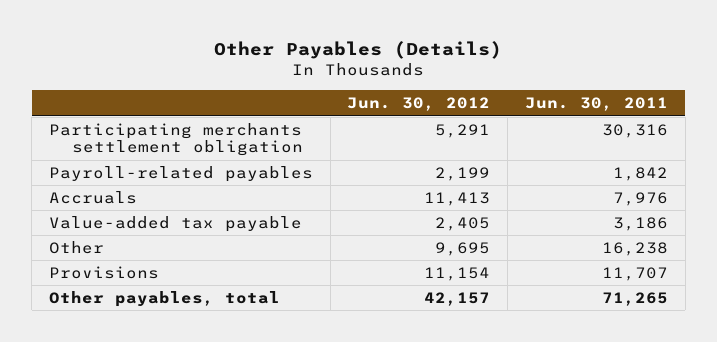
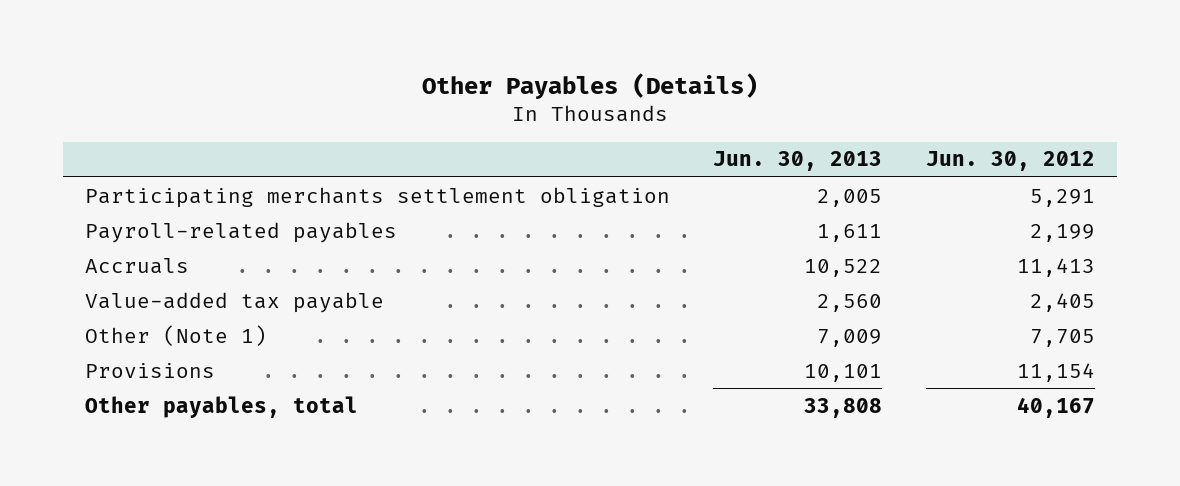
- | Jun. 30, 2012 | Jun. 30, 2011
+ | Jun. 30, 2013 | Jun. 30, 2012
- Other | 9,695 | 16,238
+ Other (Note 1) | 7,009 | 7,705
- Other payables, total | 42,157 | 71,265
+ Other payables, total | 33,808 | 40,167

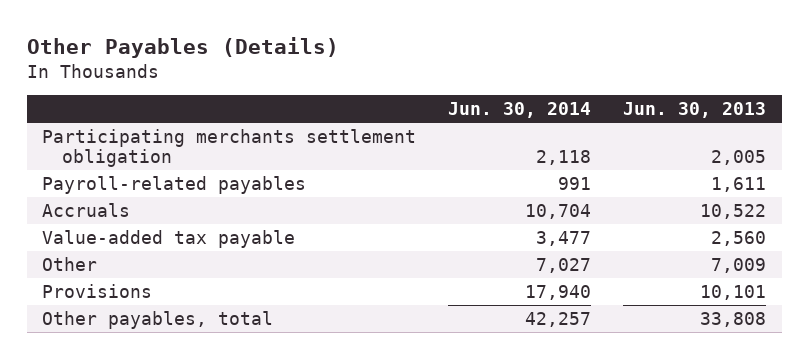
- | Jun. 30, 2013 | Jun. 30, 2012
+ | Jun. 30, 2014 | Jun. 30, 2013
- Other (Note 1) | 7,009 | 7,705
+ Other | 7,027 | 7,009

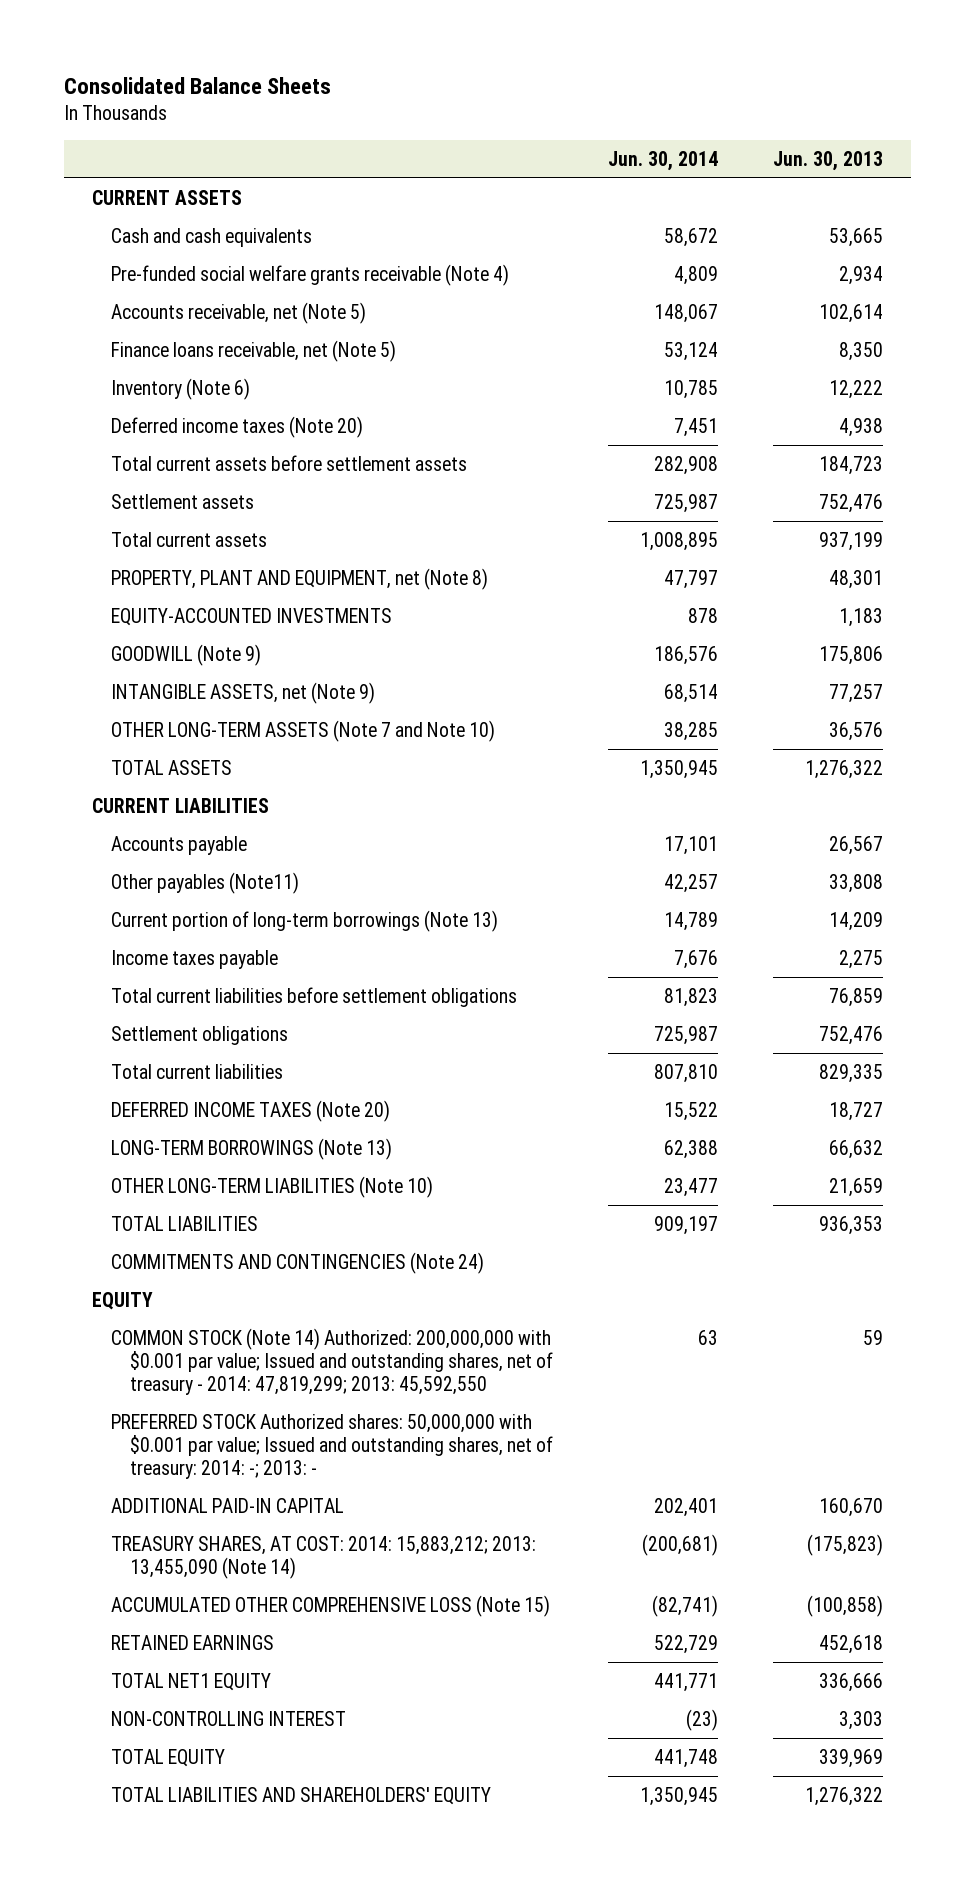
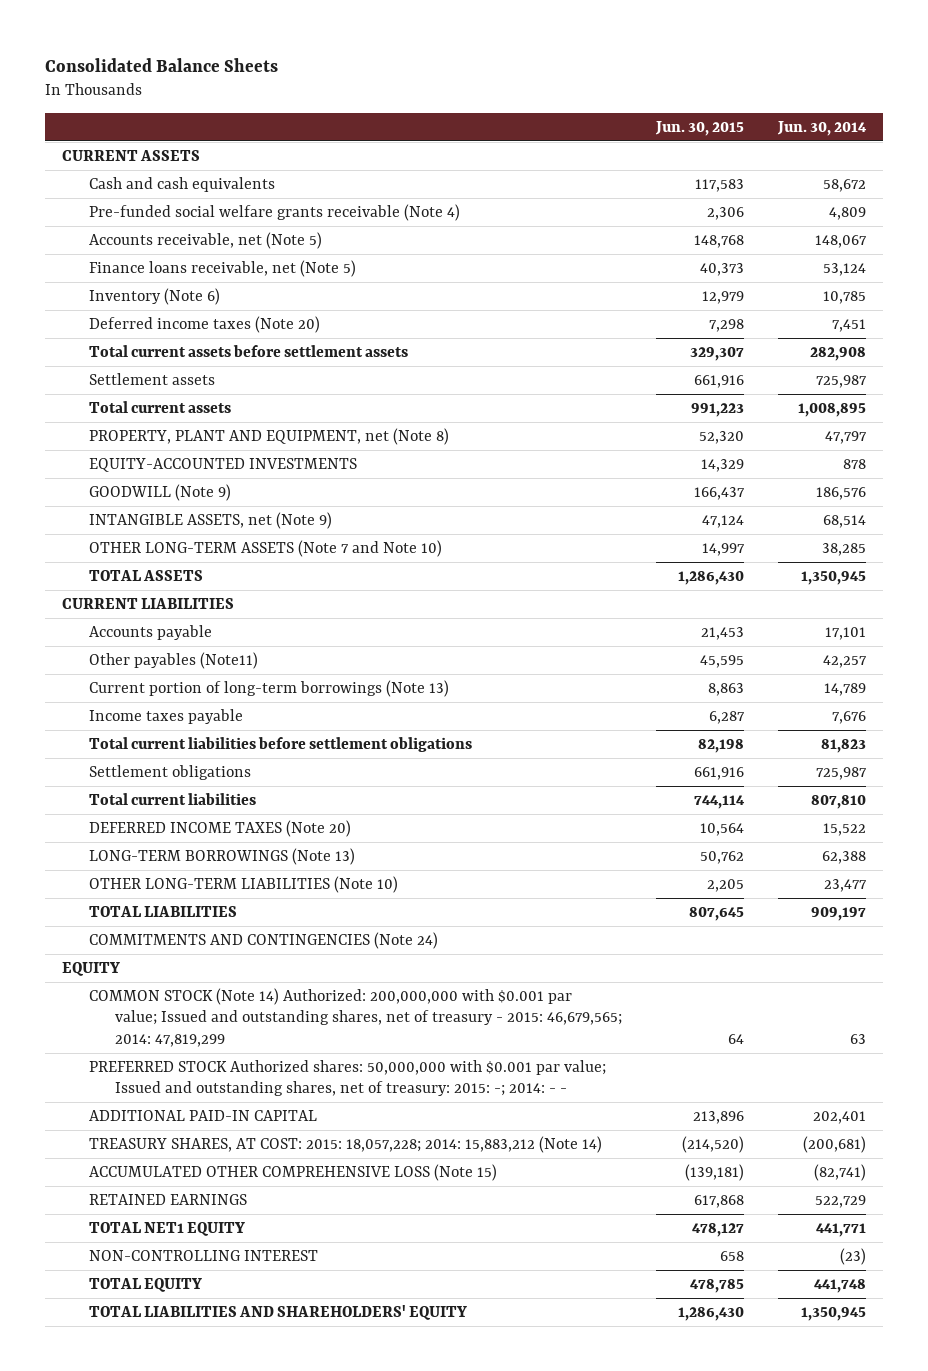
- | Jun. 30, 2014 | Jun. 30, 2013
+ | Jun. 30, 2015 | Jun. 30, 2014
- COMMON STOCK (Note 14) Authorized: 200,000,000 with $0.001 par value; Issued and outstanding shares, net of treasury - 2014: 47,819,299; 2013: 45,592,550 | 63 | 59
- PREFERRED STOCK Authorized shares: 50,000,000 with $0.001 par value; Issued and outstanding shares, net of treasury: 2014: -; 2013: -
+ COMMON STOCK (Note 14) Authorized: 200,000,000 with $0.001 par value; Issued and outstanding shares, net of treasury - 2015: 46,679,565; 2014: 47,819,299 | 64 | 63
+ PREFERRED STOCK Authorized shares: 50,000,000 with $0.001 par value; Issued and outstanding shares, net of treasury: 2015: -; 2014: - -
- TREASURY SHARES, AT COST: 2014: 15,883,212; 2013: 13,455,090 (Note 14) | (200,681) | (175,823)
+ TREASURY SHARES, AT COST: 2015: 18,057,228; 2014: 15,883,212 (Note 14) | (214,520) | (200,681)

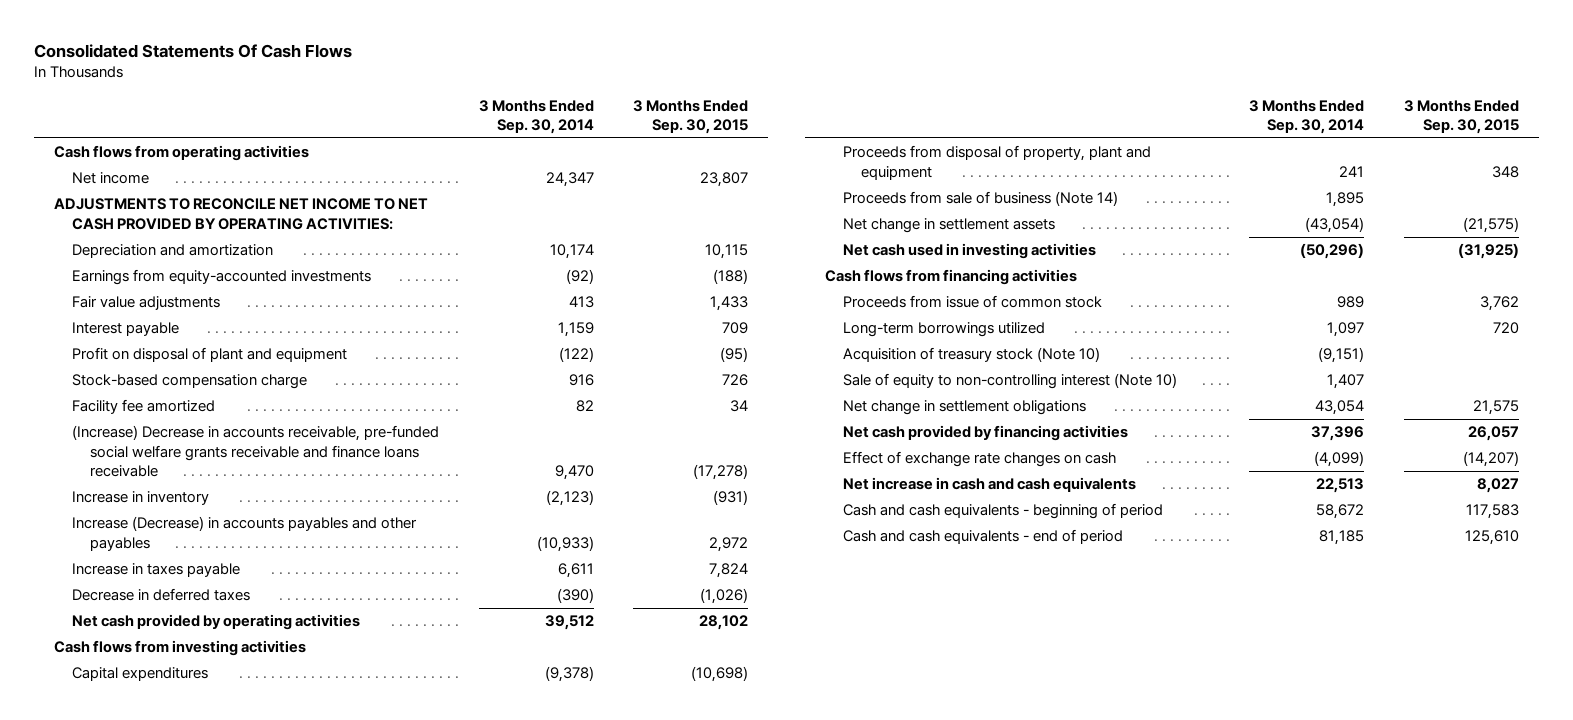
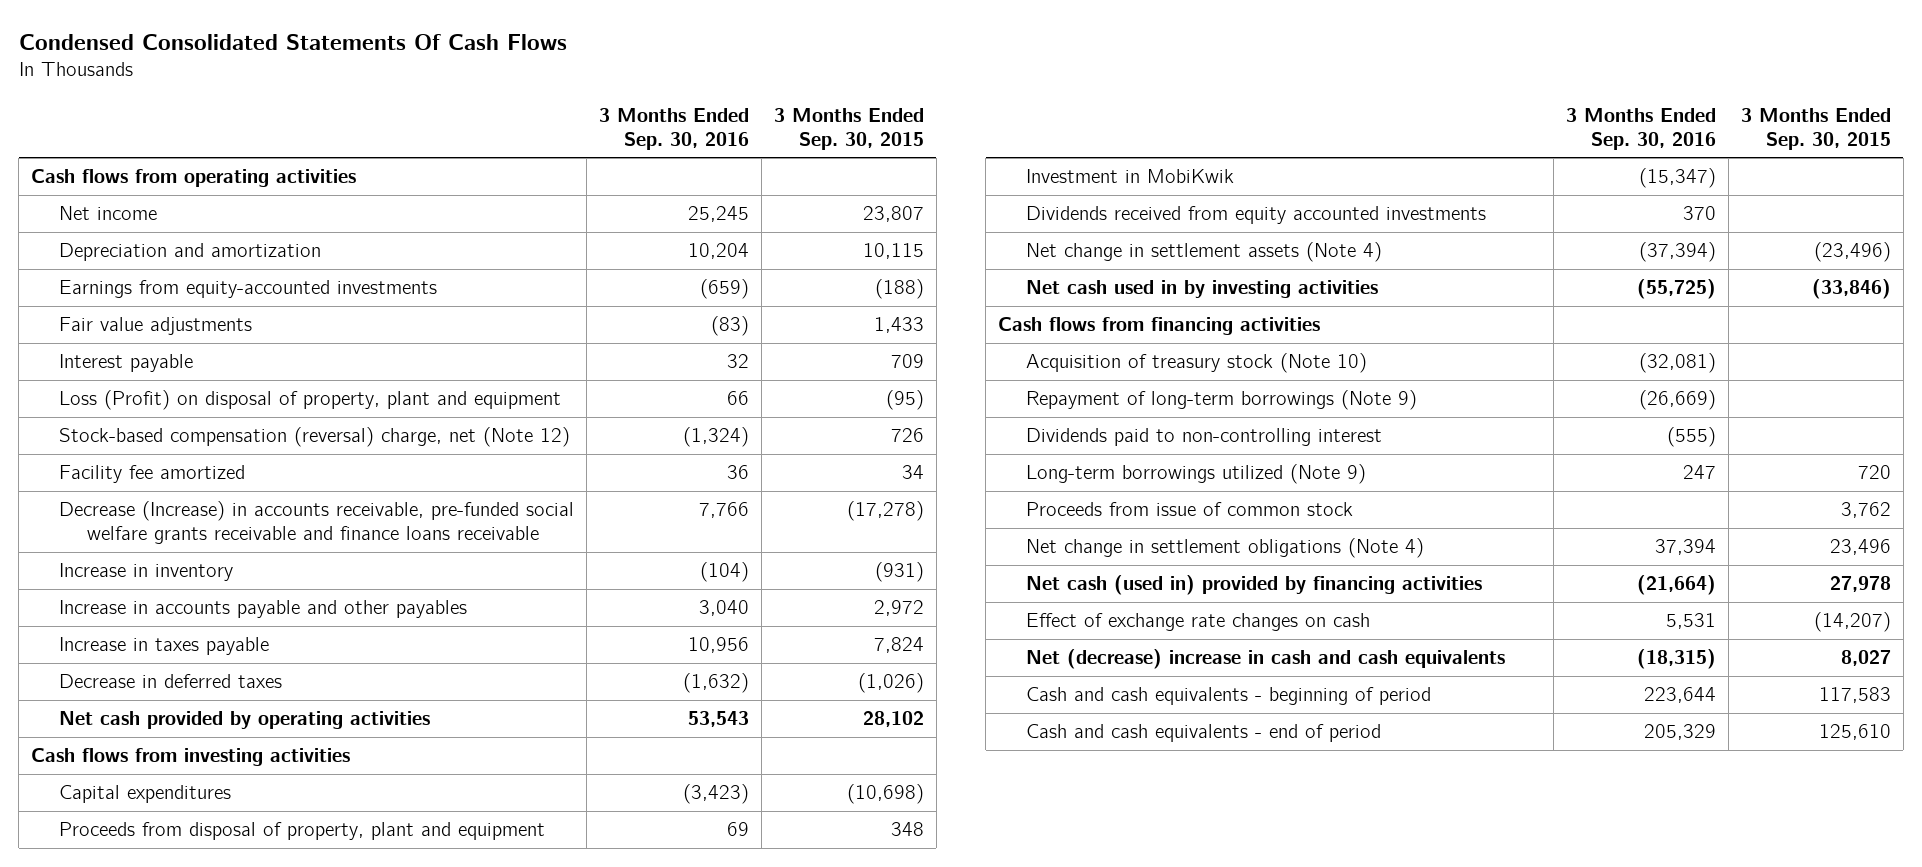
- Consolidated Statements Of Cash Flows
+ Condensed Consolidated Statements Of Cash Flows
- | 3 Months Ended Sep. 30, 2014 | 3 Months Ended Sep. 30, 2015
+ | 3 Months Ended Sep. 30, 2016 | 3 Months Ended Sep. 30, 2015
- ADJUSTMENTS TO RECONCILE NET INCOME TO NET CASH PROVIDED BY OPERATING ACTIVITIES:
- Profit on disposal of plant and equipment | (122) | (95)
- Stock-based compensation charge | 916 | 726
+ Loss (Profit) on disposal of property, plant and equipment | 66 | (95)
+ Stock-based compensation (reversal) charge, net (Note 12) | (1,324) | 726
- (Increase) Decrease in accounts receivable, pre-funded social welfare grants receivable and finance loans receivable | 9,470 | (17,278)
+ Decrease (Increase) in accounts receivable, pre-funded social welfare grants receivable and finance loans receivable | 7,766 | (17,278)
- Increase (Decrease) in accounts payables and other payables | (10,933) | 2,972
+ Increase in accounts payable and other payables | 3,040 | 2,972
- Proceeds from sale of business (Note 14) | 1,895 |
- Net change in settlement assets | (43,054) | (21,575)
- Net cash used in investing activities | (50,296) | (31,925)
+ Investment in MobiKwik | (15,347) |
+ Dividends received from equity accounted investments | 370 |
+ Net change in settlement assets (Note 4) | (37,394) | (23,496)
+ Net cash used in by investing activities | (55,725) | (33,846)
- Long-term borrowings utilized | 1,097 | 720
- Sale of equity to non-controlling interest (Note 10) | 1,407 |
- Net change in settlement obligations | 43,054 | 21,575
- Net cash provided by financing activities | 37,396 | 26,057
+ Repayment of long-term borrowings (Note 9) | (26,669) |
+ Dividends paid to non-controlling interest | (555) |
+ Long-term borrowings utilized (Note 9) | 247 | 720
moved down: Proceeds from issue of common stock | | 3,762
+ Net change in settlement obligations (Note 4) | 37,394 | 23,496
+ Net cash (used in) provided by financing activities | (21,664) | 27,978
- Net increase in cash and cash equivalents | 22,513 | 8,027
+ Net (decrease) increase in cash and cash equivalents | (18,315) | 8,027

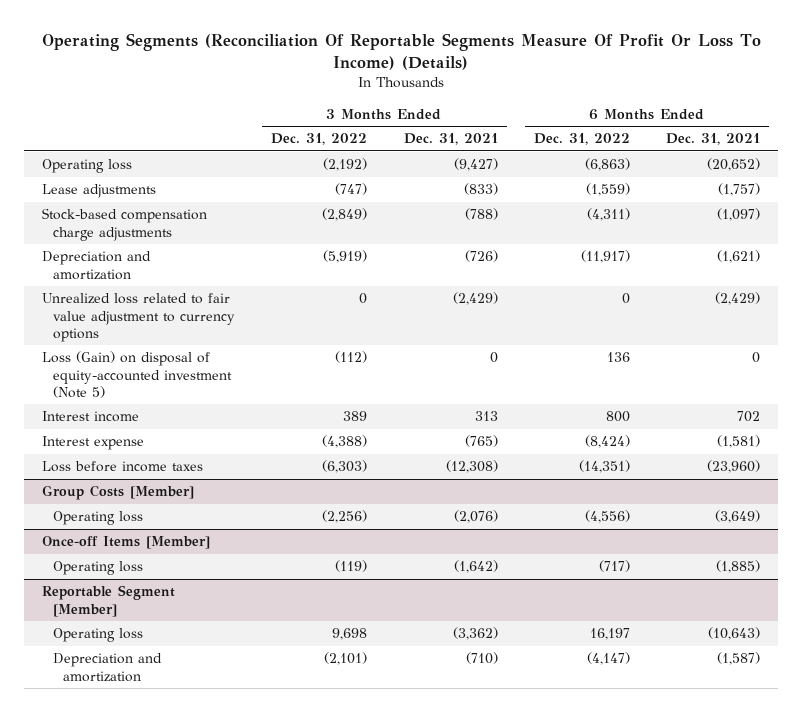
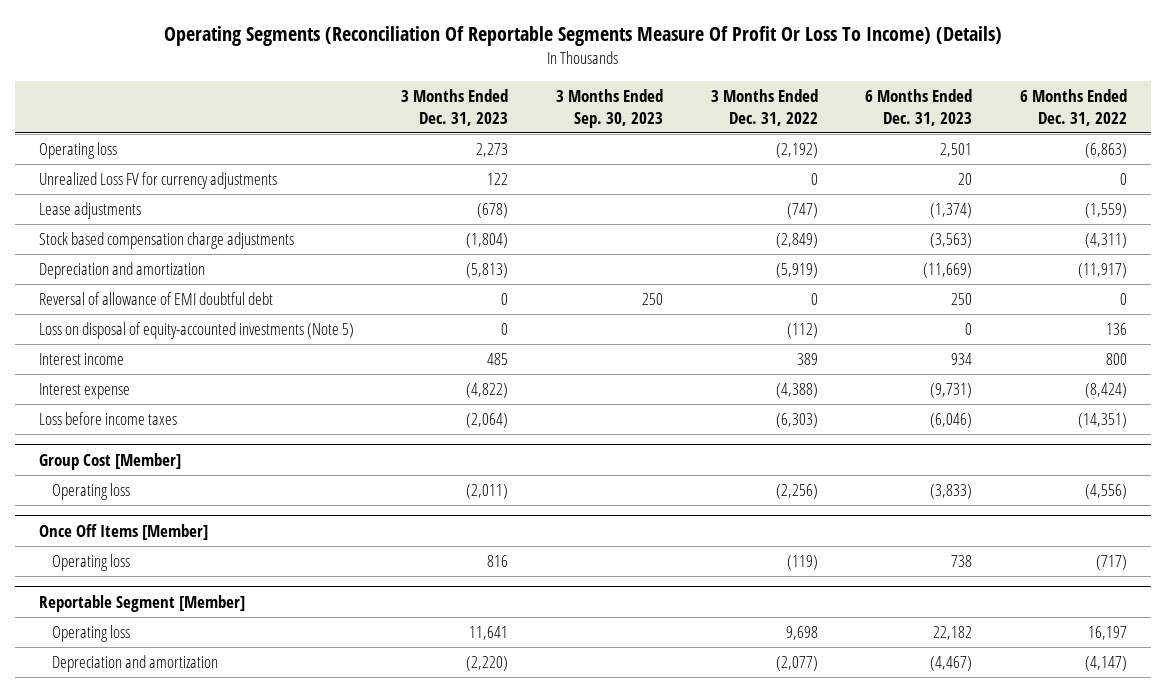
- | 3 Months Ended Dec. 31, 2022 | 3 Months Ended Dec. 31, 2021 | 6 Months Ended Dec. 31, 2022 | 6 Months Ended Dec. 31, 2021
+ | 3 Months Ended Dec. 31, 2023 | 3 Months Ended Sep. 30, 2023 | 3 Months Ended Dec. 31, 2022 | 6 Months Ended Dec. 31, 2023 | 6 Months Ended Dec. 31, 2022
+ Unrealized Loss FV for currency adjustments | 122 | | 0 | 20 | 0
- Stock-based compensation charge adjustments | (2,849) | (788) | (4,311) | (1,097)
+ Stock based compensation charge adjustments | (1,804) | | (2,849) | (3,563) | (4,311)
- Unrealized loss related to fair value adjustment to currency options | 0 | (2,429) | 0 | (2,429)
- Loss (Gain) on disposal of equity-accounted investment (Note 5) | (112) | 0 | 136 | 0
+ Reversal of allowance of EMI doubtful debt | 0 | 250 | 0 | 250 | 0
+ Loss on disposal of equity-accounted investments (Note 5) | 0 | | (112) | 0 | 136
- Group Costs [Member]
+ Group Cost [Member]
- Once-off Items [Member]
+ Once Off Items [Member]
@ Reportable Segment [Member]
- Depreciation and amortization | (2,101) | (710) | (4,147) | (1,587)
+ Depreciation and amortization | (2,220) | | (2,077) | (4,467) | (4,147)

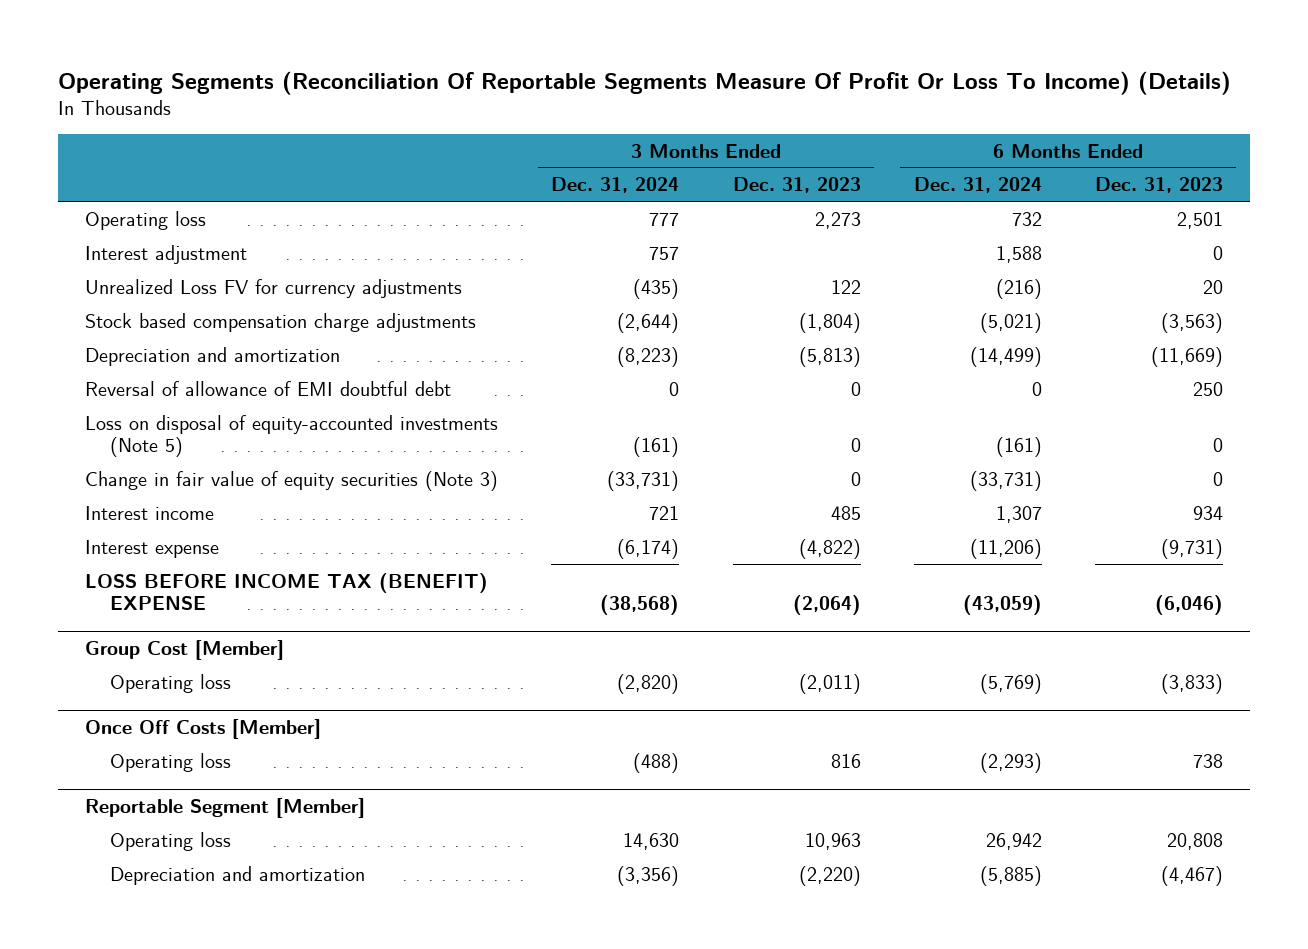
- | 3 Months Ended Dec. 31, 2023 | 3 Months Ended Sep. 30, 2023 | 3 Months Ended Dec. 31, 2022 | 6 Months Ended Dec. 31, 2023 | 6 Months Ended Dec. 31, 2022
+ | 3 Months Ended Dec. 31, 2024 | 3 Months Ended Dec. 31, 2023 | 6 Months Ended Dec. 31, 2024 | 6 Months Ended Dec. 31, 2023
+ Interest adjustment | 757 | | 1,588 | 0
- Lease adjustments | (678) | | (747) | (1,374) | (1,559)
+ Change in fair value of equity securities (Note 3) | (33,731) | 0 | (33,731) | 0
- Loss before income taxes | (2,064) | | (6,303) | (6,046) | (14,351)
+ LOSS BEFORE INCOME TAX (BENEFIT) EXPENSE | (38,568) | (2,064) | (43,059) | (6,046)
- Once Off Items [Member]
+ Once Off Costs [Member]
@ Reportable Segment [Member]
- Operating loss | 11,641 | | 9,698 | 22,182 | 16,197
+ Operating loss | 14,630 | 10,963 | 26,942 | 20,808

